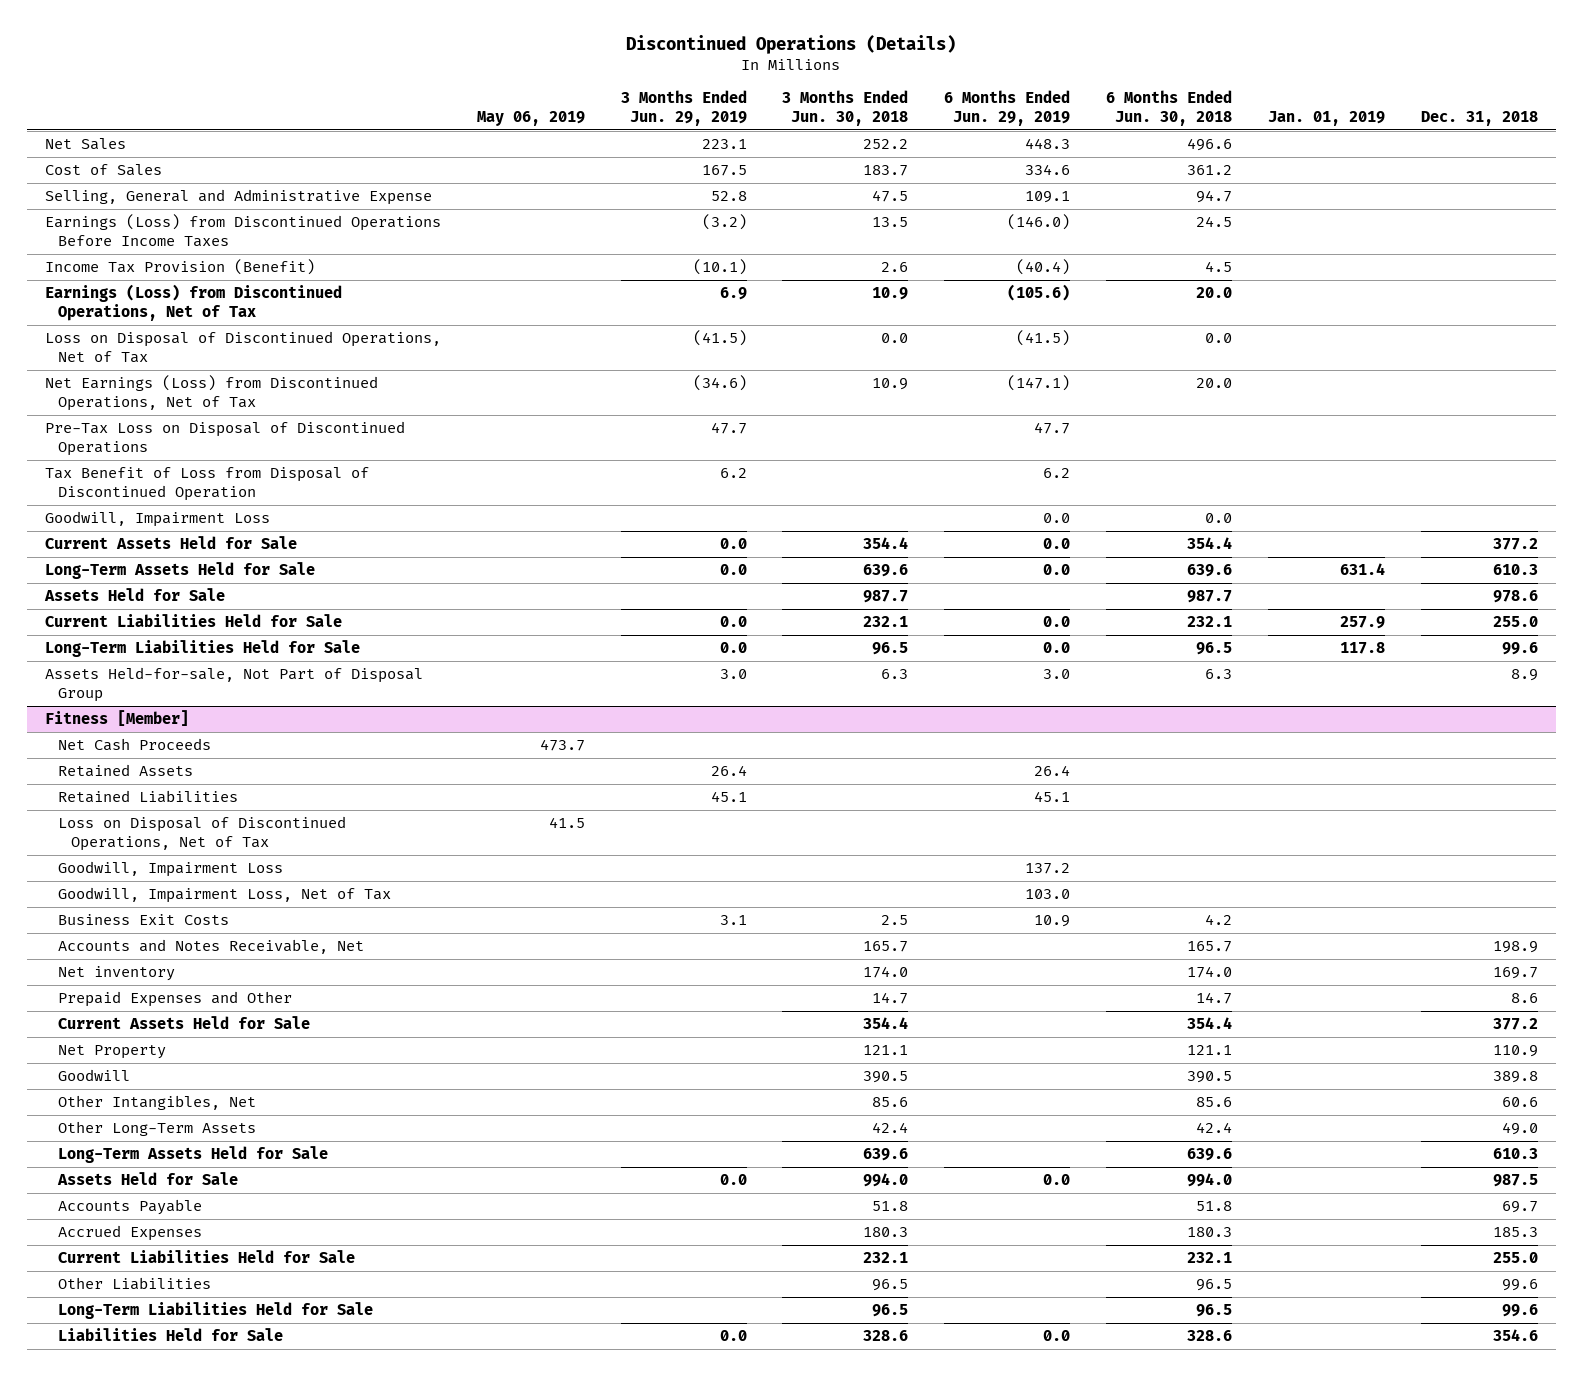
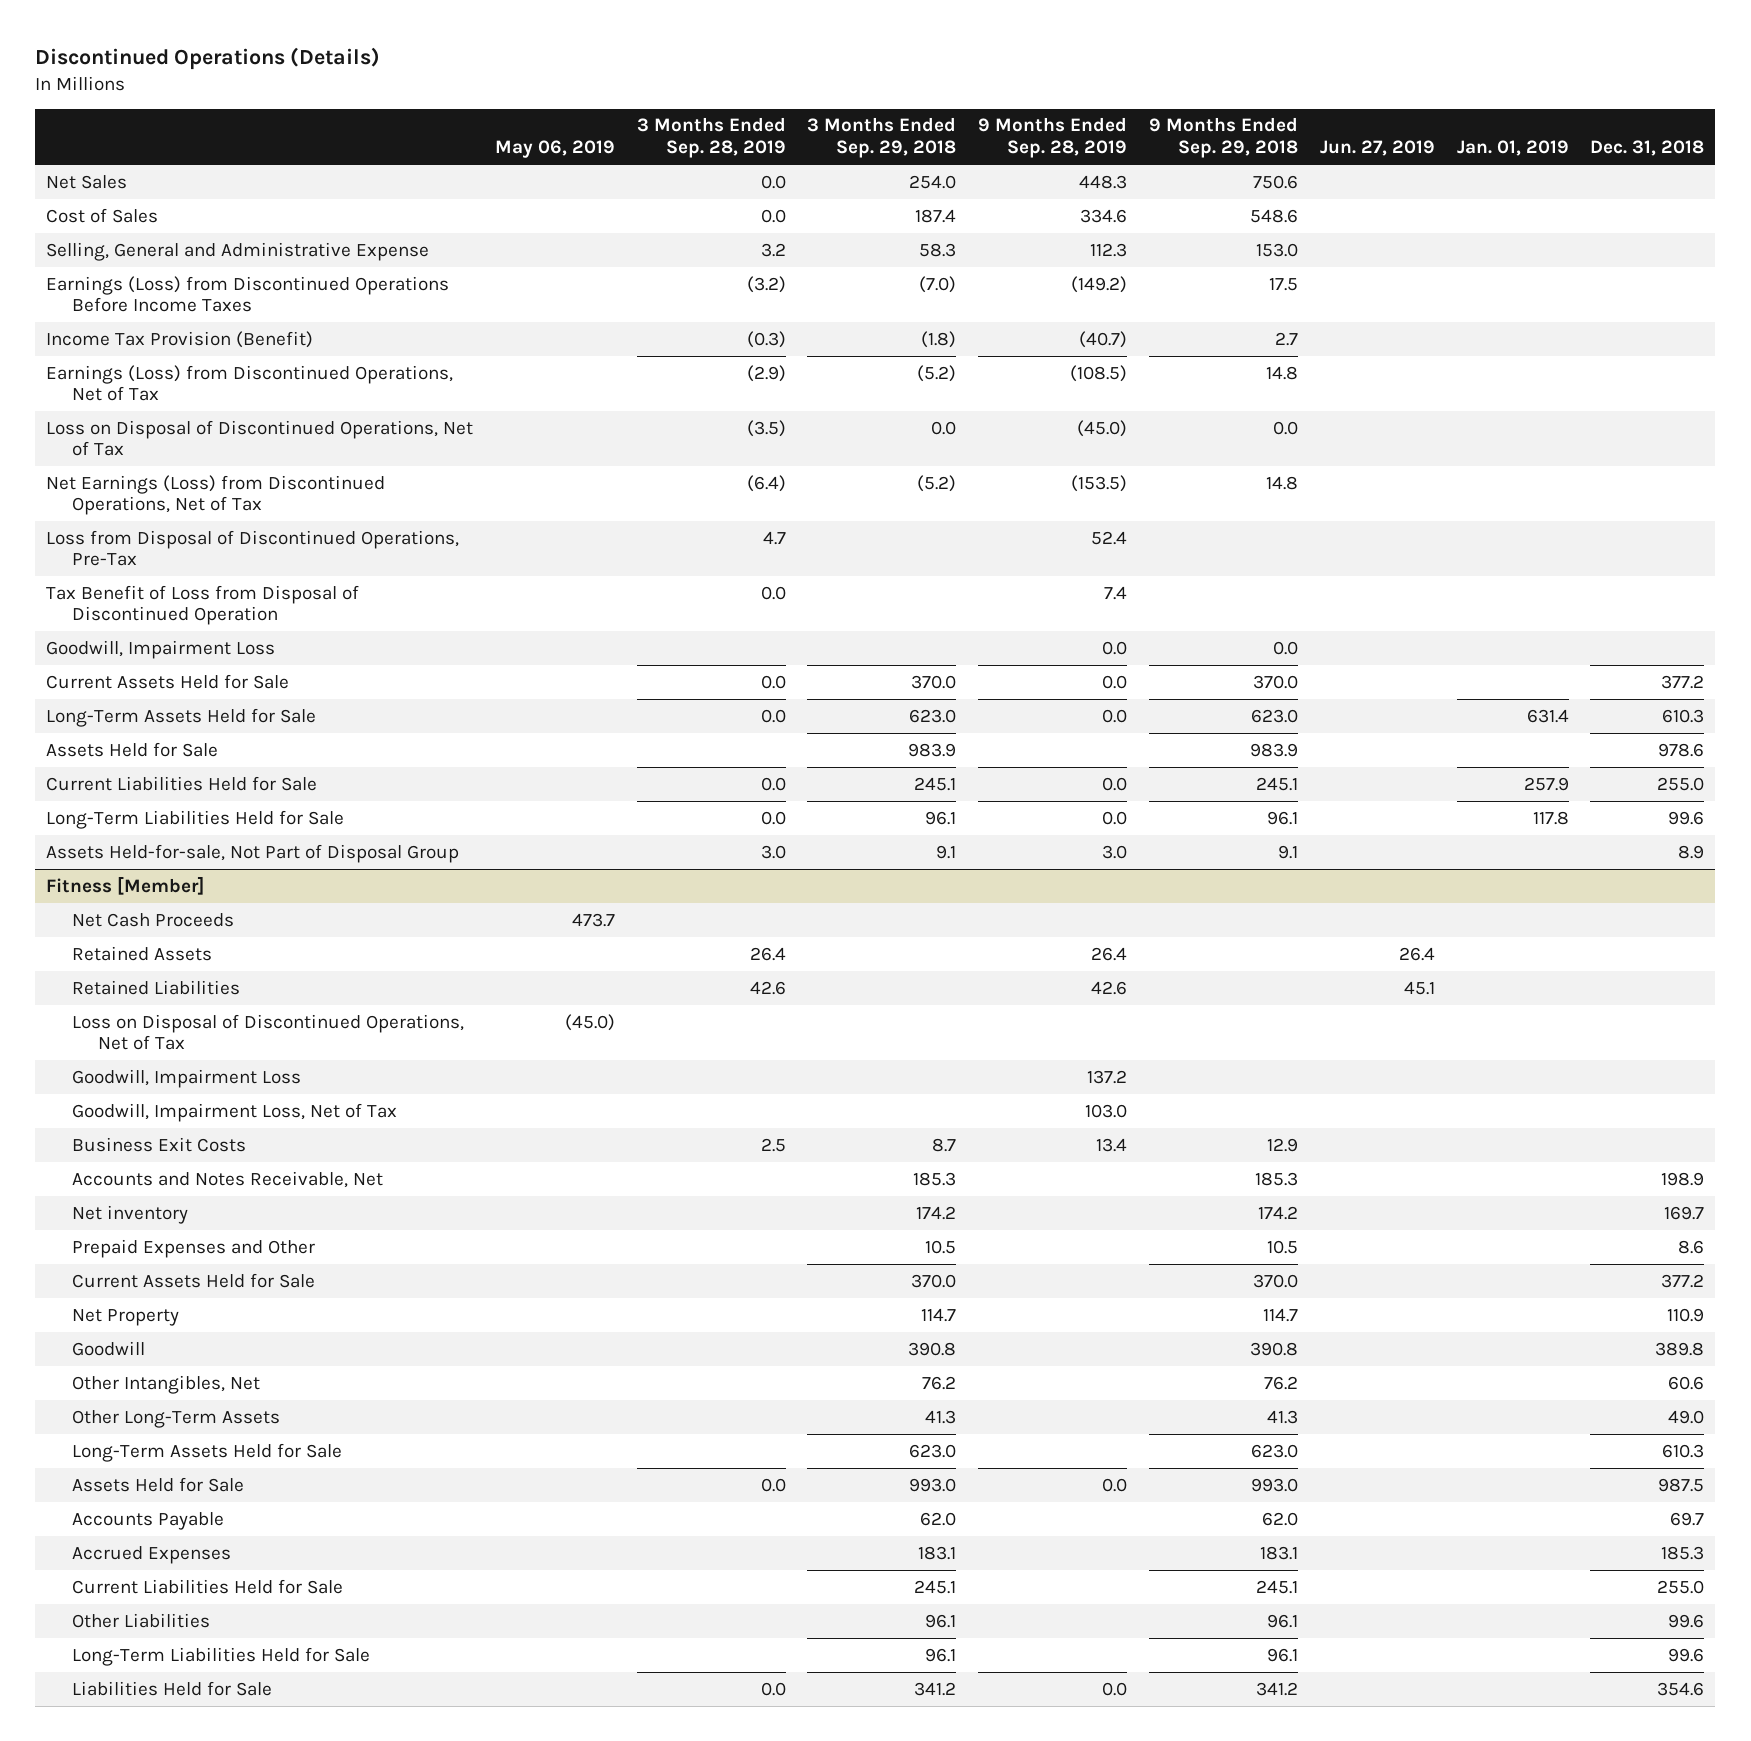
- | May 06, 2019 | 3 Months Ended Jun. 29, 2019 | 3 Months Ended Jun. 30, 2018 | 6 Months Ended Jun. 29, 2019 | 6 Months Ended Jun. 30, 2018 | Jan. 01, 2019 | Dec. 31, 2018
+ | May 06, 2019 | 3 Months Ended Sep. 28, 2019 | 3 Months Ended Sep. 29, 2018 | 9 Months Ended Sep. 28, 2019 | 9 Months Ended Sep. 29, 2018 | Jun. 27, 2019 | Jan. 01, 2019 | Dec. 31, 2018
- Pre-Tax Loss on Disposal of Discontinued Operations | | 47.7 | | 47.7 | | |
+ Loss from Disposal of Discontinued Operations, Pre-Tax | | 4.7 | | 52.4 | | | |
@ Fitness [Member]
- Loss on Disposal of Discontinued Operations, Net of Tax | 41.5 | | | | | |
+ Loss on Disposal of Discontinued Operations, Net of Tax | (45.0) | | | | | | |

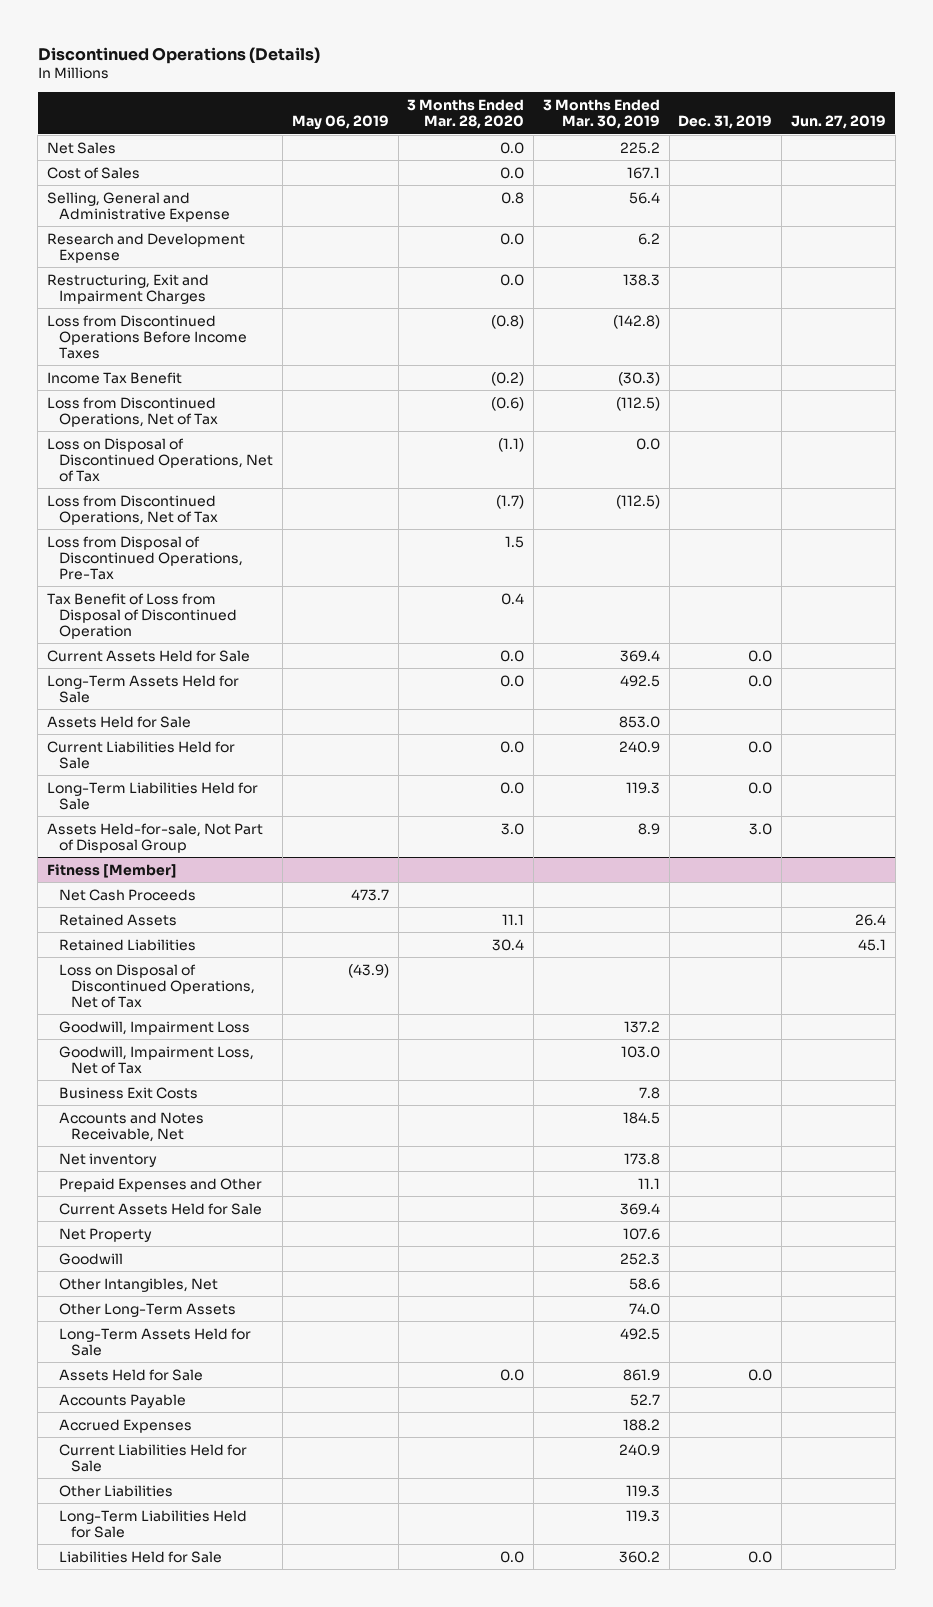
- | May 06, 2019 | 3 Months Ended Sep. 28, 2019 | 3 Months Ended Sep. 29, 2018 | 9 Months Ended Sep. 28, 2019 | 9 Months Ended Sep. 29, 2018 | Jun. 27, 2019 | Jan. 01, 2019 | Dec. 31, 2018
+ | May 06, 2019 | 3 Months Ended Mar. 28, 2020 | 3 Months Ended Mar. 30, 2019 | Dec. 31, 2019 | Jun. 27, 2019
- Earnings (Loss) from Discontinued Operations Before Income Taxes | | (3.2) | (7.0) | (149.2) | 17.5 | | |
- Income Tax Provision (Benefit) | | (0.3) | (1.8) | (40.7) | 2.7 | | |
- Earnings (Loss) from Discontinued Operations, Net of Tax | | (2.9) | (5.2) | (108.5) | 14.8 | | |
+ Research and Development Expense | | 0.0 | 6.2 | |
+ Restructuring, Exit and Impairment Charges | | 0.0 | 138.3 | |
+ Loss from Discontinued Operations Before Income Taxes | | (0.8) | (142.8) | |
+ Income Tax Benefit | | (0.2) | (30.3) | |
+ Loss from Discontinued Operations, Net of Tax | | (0.6) | (112.5) | |
- Net Earnings (Loss) from Discontinued Operations, Net of Tax | | (6.4) | (5.2) | (153.5) | 14.8 | | |
+ Loss from Discontinued Operations, Net of Tax | | (1.7) | (112.5) | |
- Goodwill, Impairment Loss | | | | 0.0 | 0.0 | | |
@ Fitness [Member]
- Loss on Disposal of Discontinued Operations, Net of Tax | (45.0) | | | | | | |
+ Loss on Disposal of Discontinued Operations, Net of Tax | (43.9) | | | |

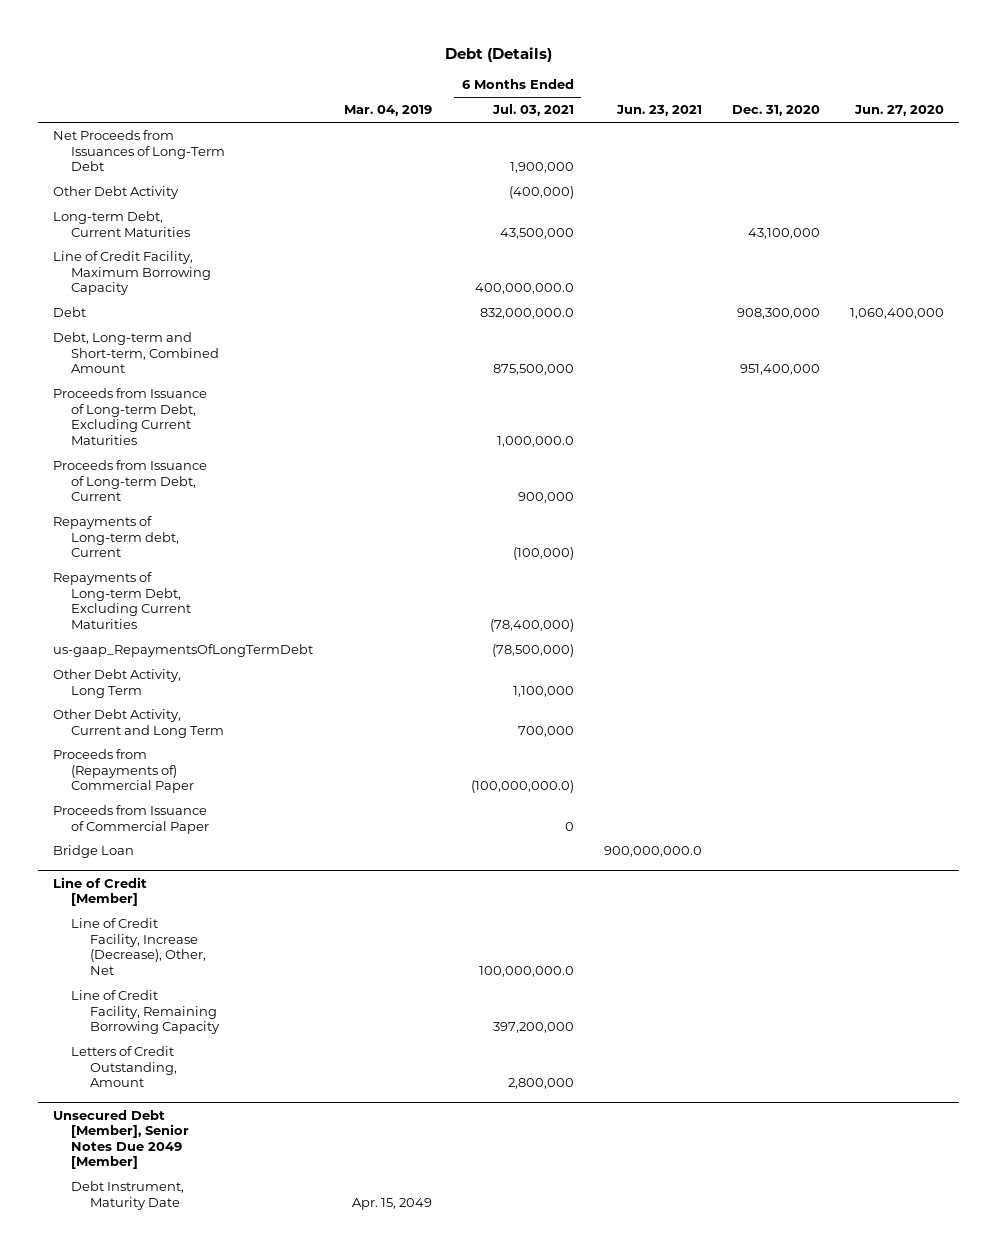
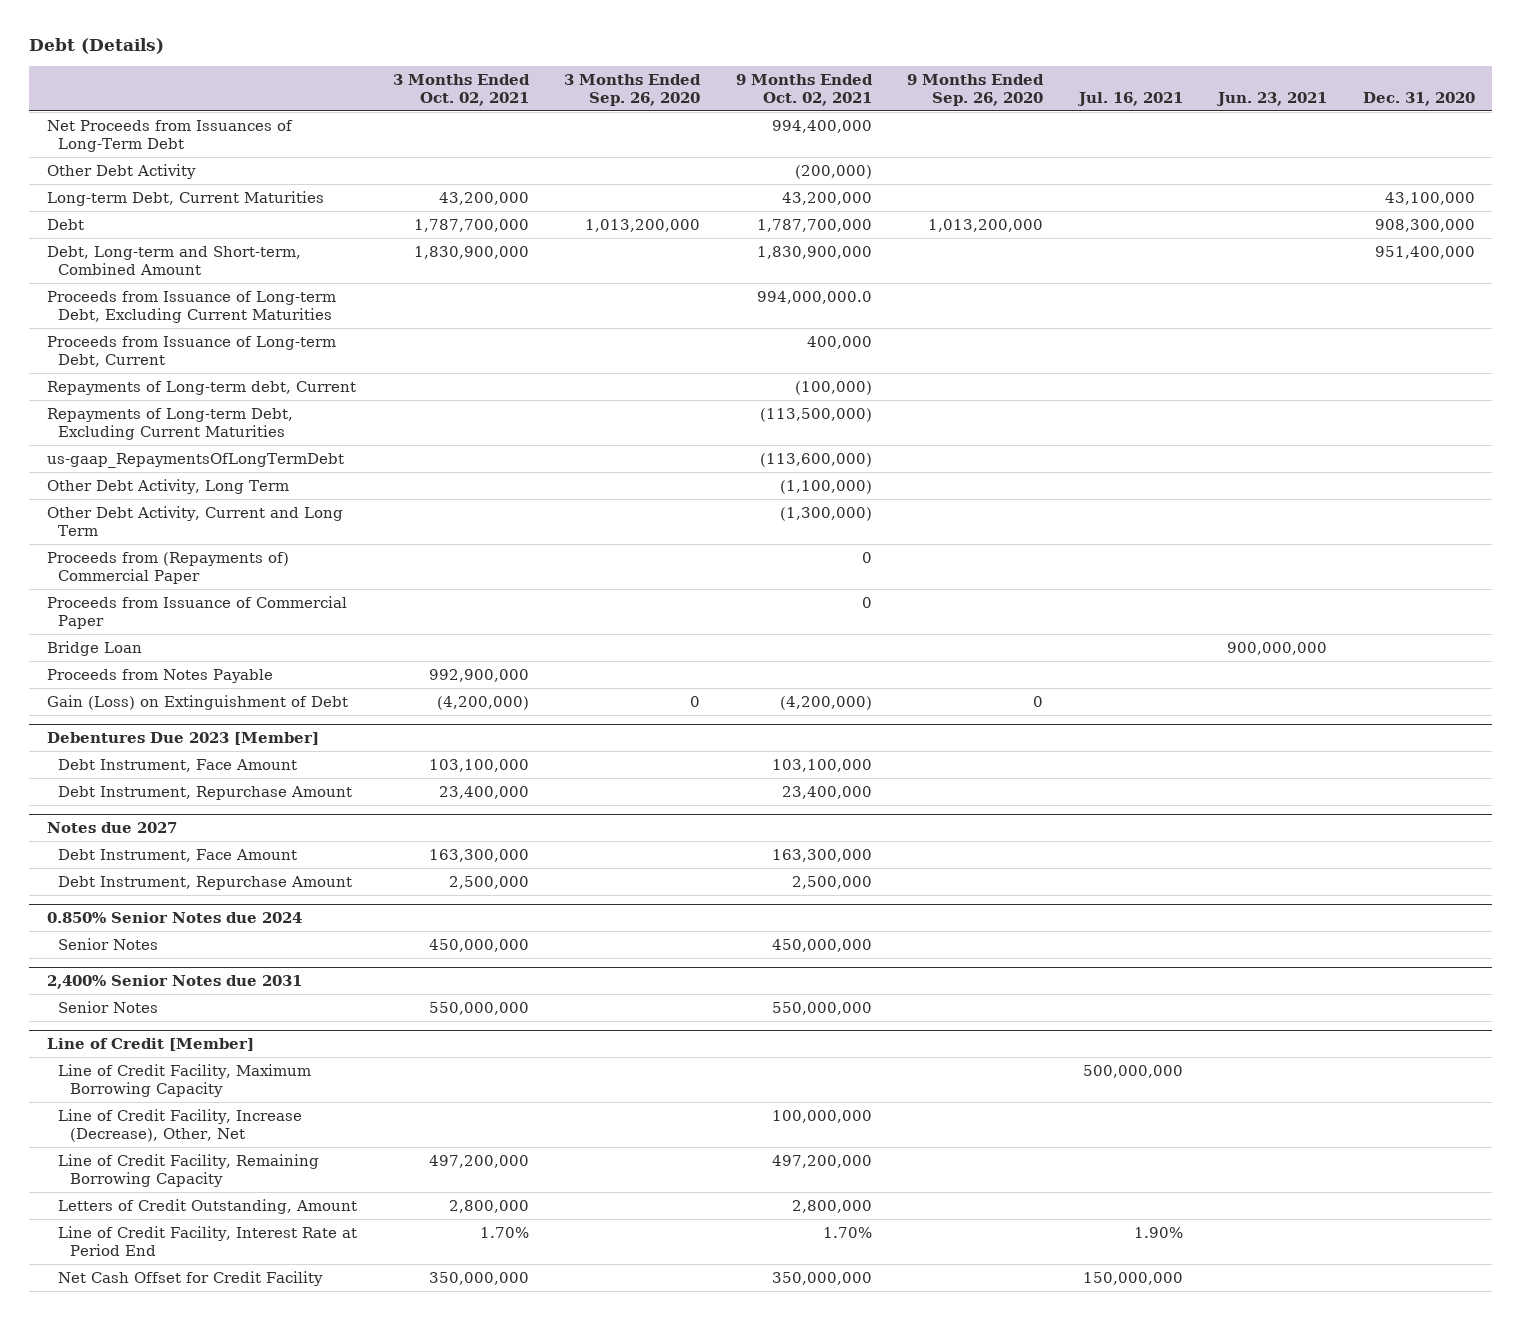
- | Mar. 04, 2019 | 6 Months Ended Jul. 03, 2021 | Jun. 23, 2021 | Dec. 31, 2020 | Jun. 27, 2020
+ | 3 Months Ended Oct. 02, 2021 | 3 Months Ended Sep. 26, 2020 | 9 Months Ended Oct. 02, 2021 | 9 Months Ended Sep. 26, 2020 | Jul. 16, 2021 | Jun. 23, 2021 | Dec. 31, 2020
- Line of Credit Facility, Maximum Borrowing Capacity | | 400,000,000.0 | | |
- Bridge Loan | | | 900,000,000.0 | |
+ Bridge Loan | | | | | | 900,000,000 |
+ Proceeds from Notes Payable | 992,900,000 | | | | | |
+ Gain (Loss) on Extinguishment of Debt | (4,200,000) | 0 | (4,200,000) | 0 | | |
+ Debentures Due 2023 [Member]
+ Debt Instrument, Face Amount | 103,100,000 | | 103,100,000 | | | |
+ Debt Instrument, Repurchase Amount | 23,400,000 | | 23,400,000 | | | |
+ Notes due 2027
+ Debt Instrument, Face Amount | 163,300,000 | | 163,300,000 | | | |
+ Debt Instrument, Repurchase Amount | 2,500,000 | | 2,500,000 | | | |
+ 0.850% Senior Notes due 2024
+ Senior Notes | 450,000,000 | | 450,000,000 | | | |
+ 2,400% Senior Notes due 2031
+ Senior Notes | 550,000,000 | | 550,000,000 | | | |
@ Line of Credit [Member]
+ Line of Credit Facility, Maximum Borrowing Capacity | | | | | 500,000,000 | |
- Unsecured Debt [Member], Senior Notes Due 2049 [Member]
- Debt Instrument, Maturity Date | Apr. 15, 2049 | | | |
@ Line of Credit [Member]
+ Line of Credit Facility, Interest Rate at Period End | 1.70% | | 1.70% | | 1.90% | |
+ Net Cash Offset for Credit Facility | 350,000,000 | | 350,000,000 | | 150,000,000 | |

